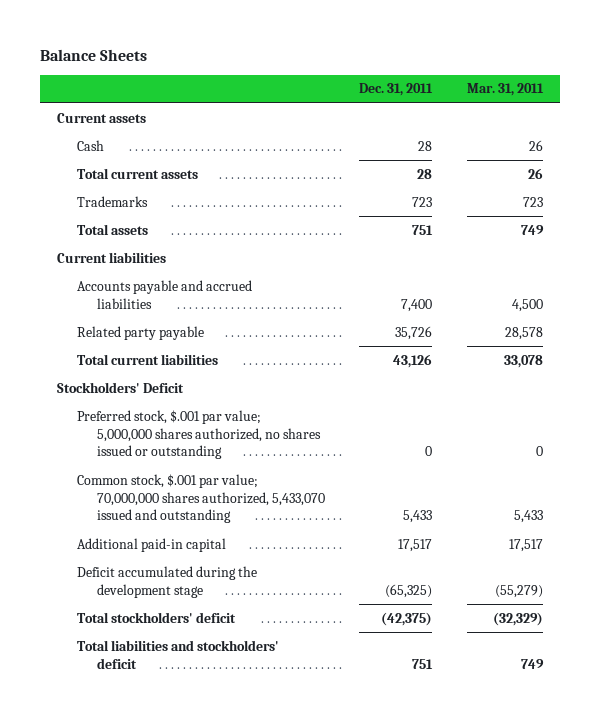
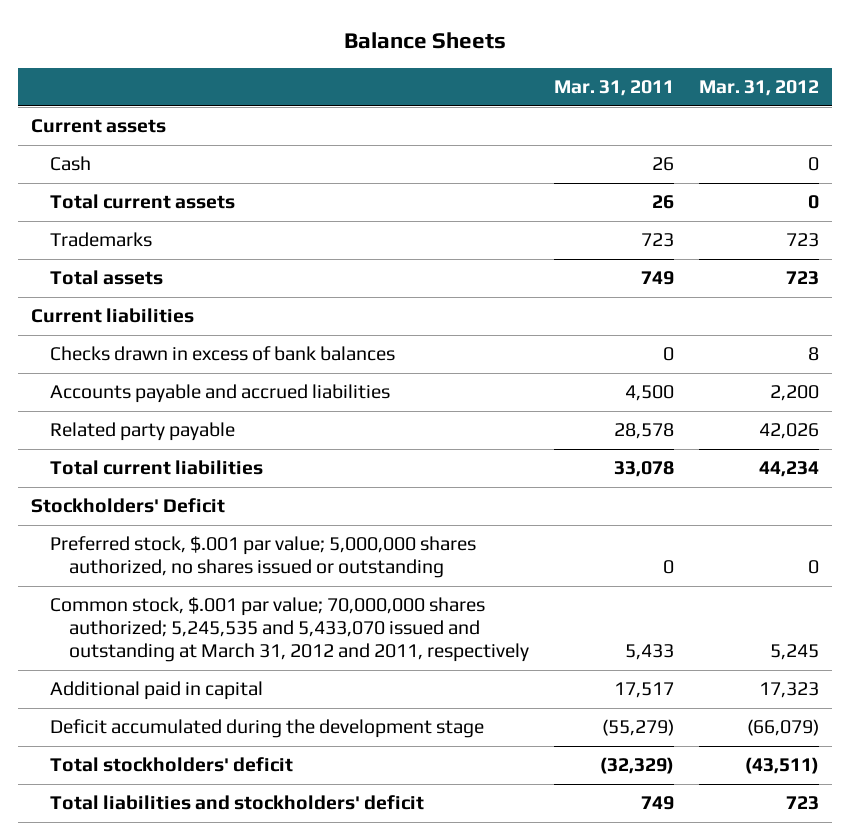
- | Dec. 31, 2011 | Mar. 31, 2011
+ | Mar. 31, 2011 | Mar. 31, 2012
+ Checks drawn in excess of bank balances | 0 | 8
- Common stock, $.001 par value; 70,000,000 shares authorized, 5,433,070 issued and outstanding | 5,433 | 5,433
- Additional paid-in capital | 17,517 | 17,517
+ Common stock, $.001 par value; 70,000,000 shares authorized; 5,245,535 and 5,433,070 issued and outstanding at March 31, 2012 and 2011, respectively | 5,433 | 5,245
+ Additional paid in capital | 17,517 | 17,323

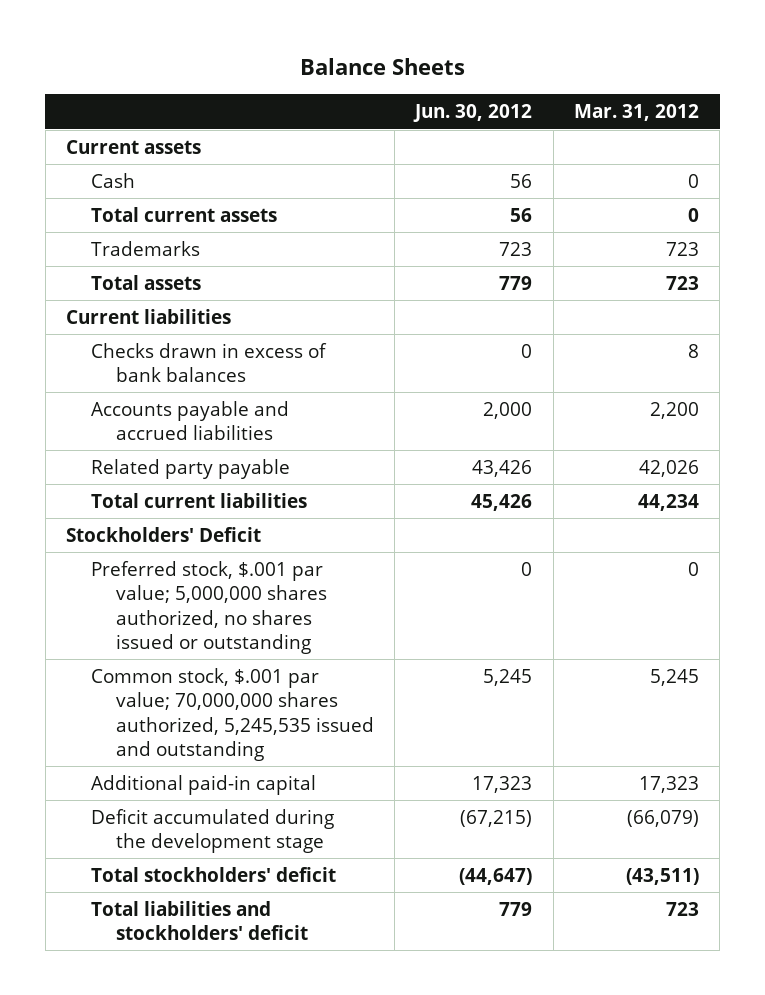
- | Mar. 31, 2011 | Mar. 31, 2012
+ | Jun. 30, 2012 | Mar. 31, 2012
- Common stock, $.001 par value; 70,000,000 shares authorized; 5,245,535 and 5,433,070 issued and outstanding at March 31, 2012 and 2011, respectively | 5,433 | 5,245
- Additional paid in capital | 17,517 | 17,323
+ Common stock, $.001 par value; 70,000,000 shares authorized, 5,245,535 issued and outstanding | 5,245 | 5,245
+ Additional paid-in capital | 17,323 | 17,323

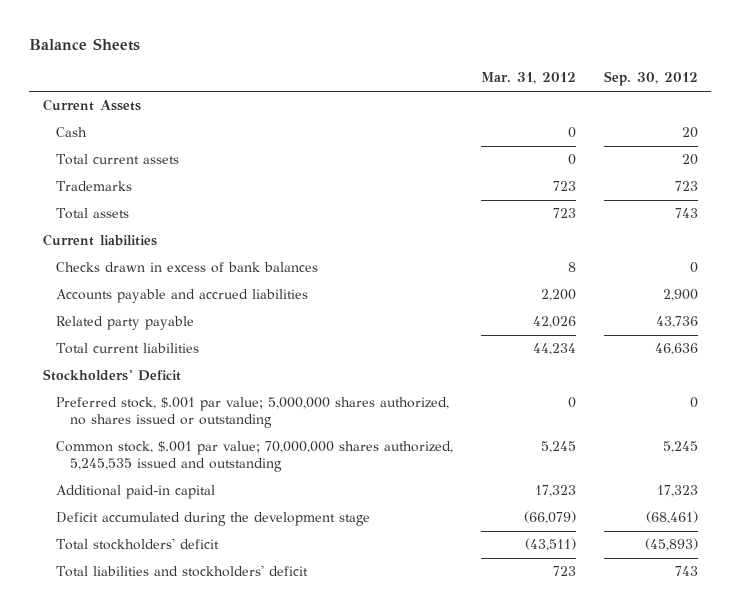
- | Jun. 30, 2012 | Mar. 31, 2012
+ | Mar. 31, 2012 | Sep. 30, 2012
- Current assets
+ Current Assets

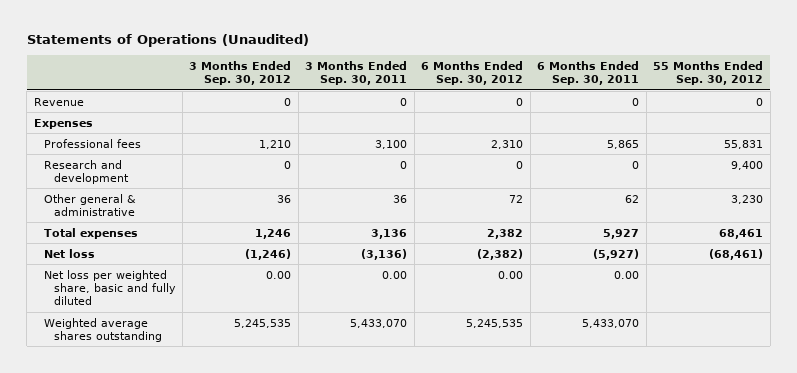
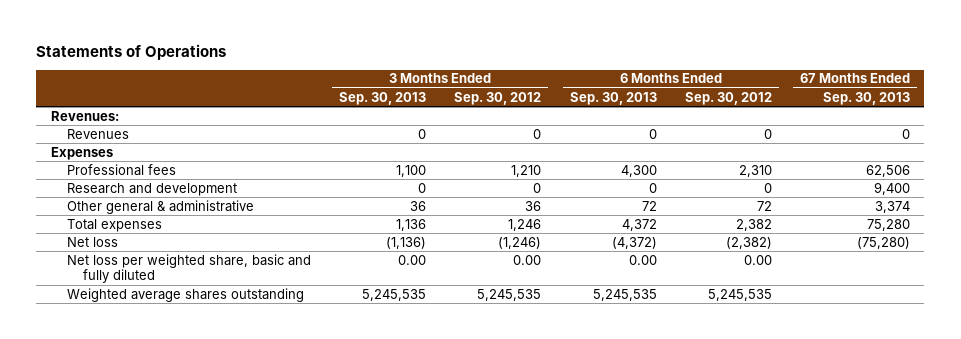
- Statements of Operations (Unaudited)
+ Statements of Operations
- | 3 Months Ended Sep. 30, 2012 | 3 Months Ended Sep. 30, 2011 | 6 Months Ended Sep. 30, 2012 | 6 Months Ended Sep. 30, 2011 | 55 Months Ended Sep. 30, 2012
+ | 3 Months Ended Sep. 30, 2013 | 3 Months Ended Sep. 30, 2012 | 6 Months Ended Sep. 30, 2013 | 6 Months Ended Sep. 30, 2012 | 67 Months Ended Sep. 30, 2013
- Revenue | 0 | 0 | 0 | 0 | 0
+ Revenues:
+ Revenues | 0 | 0 | 0 | 0 | 0

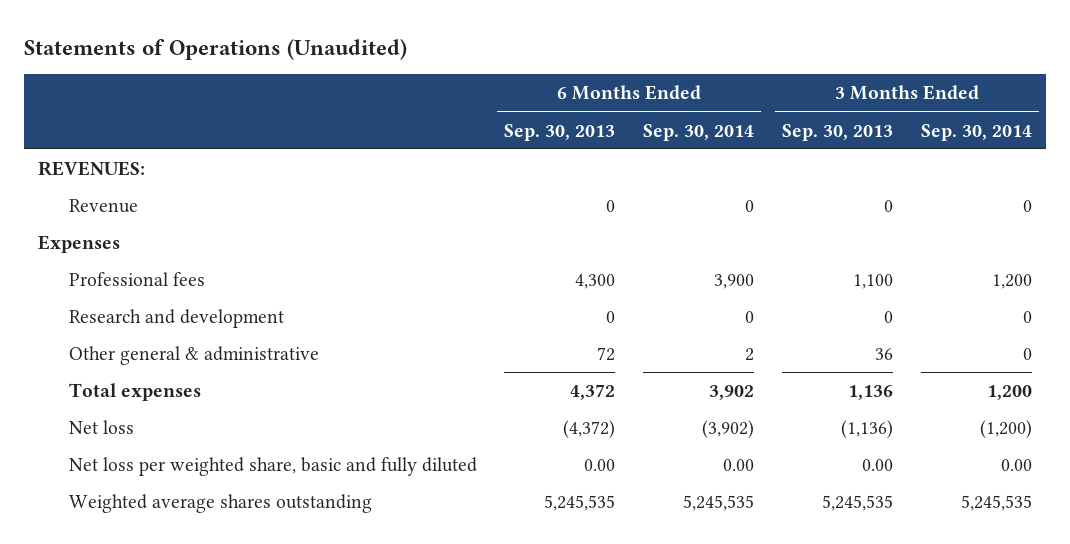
- Statements of Operations
+ Statements of Operations (Unaudited)
- | 3 Months Ended Sep. 30, 2013 | 3 Months Ended Sep. 30, 2012 | 6 Months Ended Sep. 30, 2013 | 6 Months Ended Sep. 30, 2012 | 67 Months Ended Sep. 30, 2013
+ | 6 Months Ended Sep. 30, 2013 | 6 Months Ended Sep. 30, 2014 | 3 Months Ended Sep. 30, 2013 | 3 Months Ended Sep. 30, 2014
- Revenues:
- Revenues | 0 | 0 | 0 | 0 | 0
+ REVENUES:
+ Revenue | 0 | 0 | 0 | 0

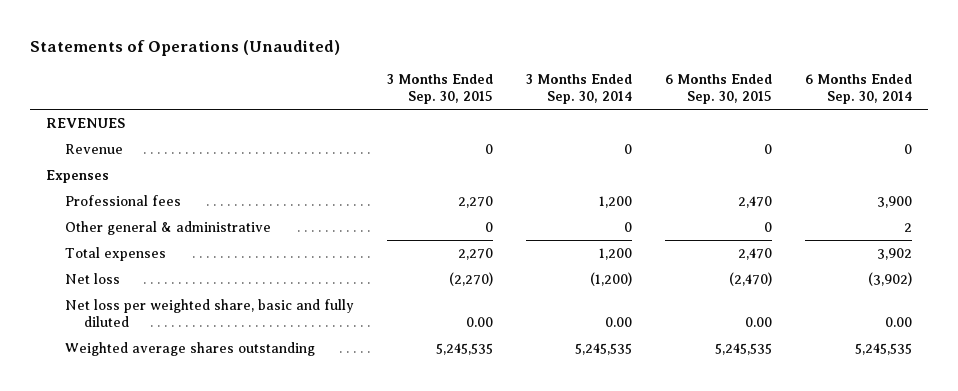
- | 6 Months Ended Sep. 30, 2013 | 6 Months Ended Sep. 30, 2014 | 3 Months Ended Sep. 30, 2013 | 3 Months Ended Sep. 30, 2014
+ | 3 Months Ended Sep. 30, 2015 | 3 Months Ended Sep. 30, 2014 | 6 Months Ended Sep. 30, 2015 | 6 Months Ended Sep. 30, 2014
- REVENUES:
+ REVENUES
- Research and development | 0 | 0 | 0 | 0

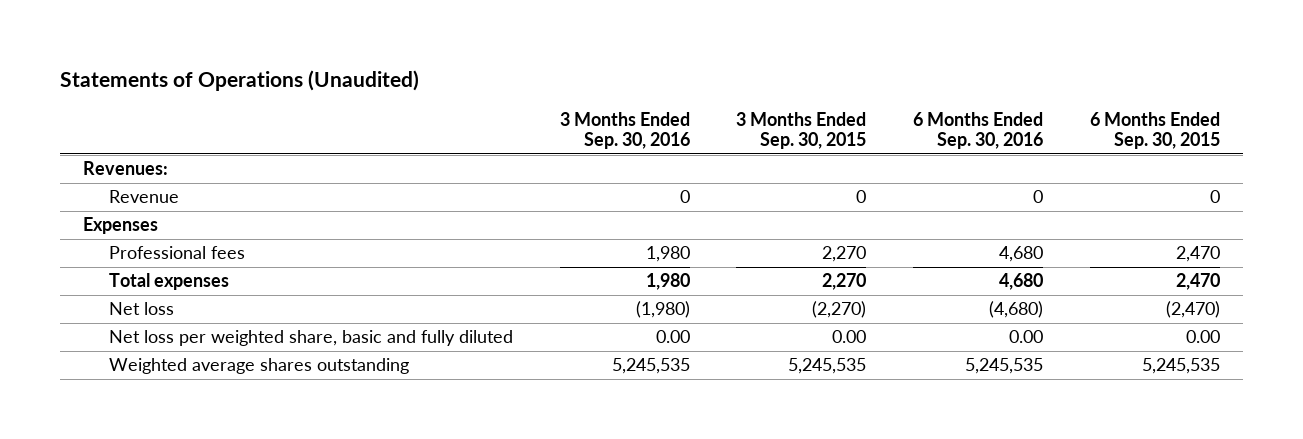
- | 3 Months Ended Sep. 30, 2015 | 3 Months Ended Sep. 30, 2014 | 6 Months Ended Sep. 30, 2015 | 6 Months Ended Sep. 30, 2014
+ | 3 Months Ended Sep. 30, 2016 | 3 Months Ended Sep. 30, 2015 | 6 Months Ended Sep. 30, 2016 | 6 Months Ended Sep. 30, 2015
- REVENUES
+ Revenues:
- Other general & administrative | 0 | 0 | 0 | 2

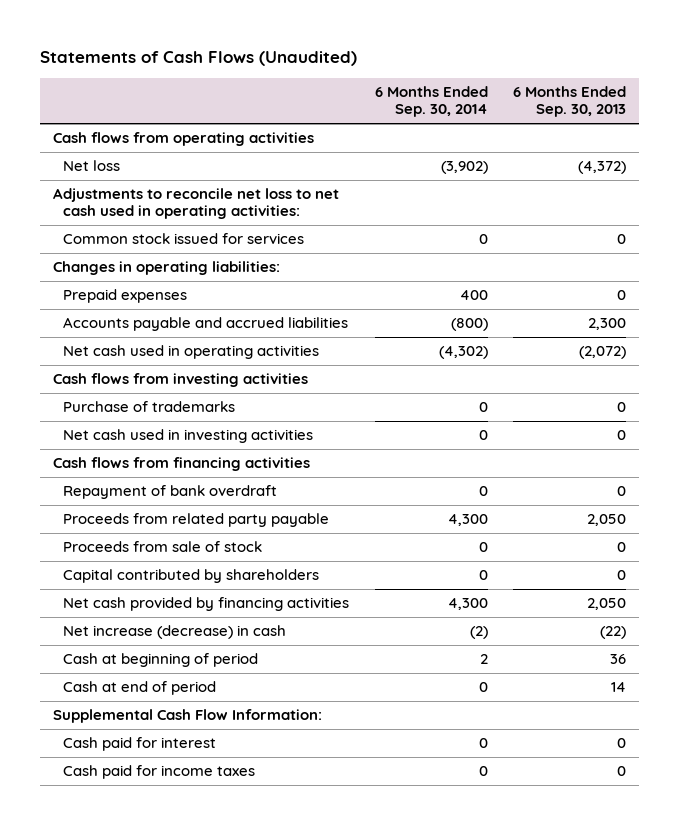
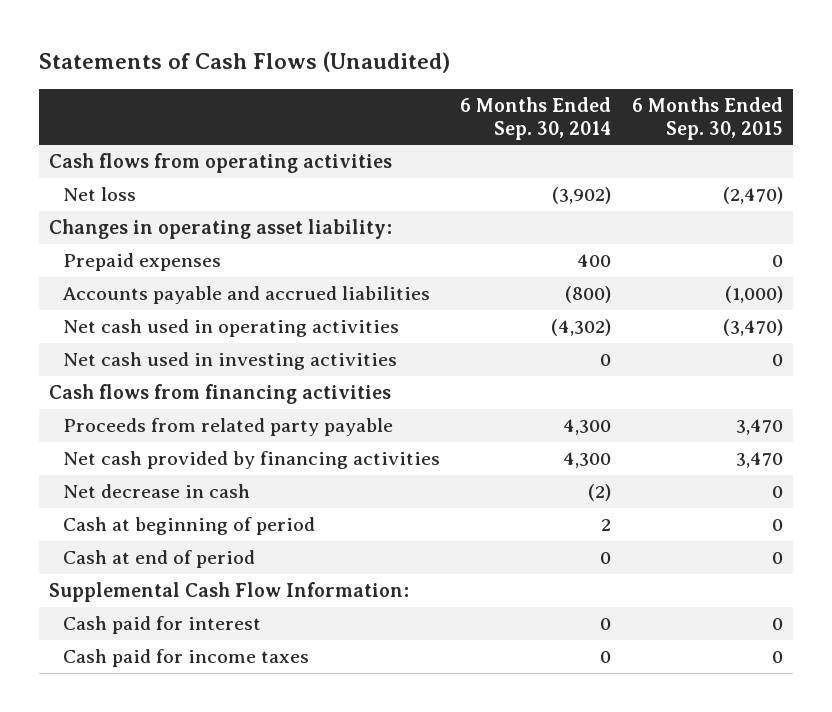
- | 6 Months Ended Sep. 30, 2014 | 6 Months Ended Sep. 30, 2013
+ | 6 Months Ended Sep. 30, 2014 | 6 Months Ended Sep. 30, 2015
- Adjustments to reconcile net loss to net cash used in operating activities:
- Common stock issued for services | 0 | 0
- Changes in operating liabilities:
+ Changes in operating asset liability:
- Cash flows from investing activities
- Purchase of trademarks | 0 | 0
- Repayment of bank overdraft | 0 | 0
- Proceeds from sale of stock | 0 | 0
- Capital contributed by shareholders | 0 | 0
- Net increase (decrease) in cash | (2) | (22)
+ Net decrease in cash | (2) | 0

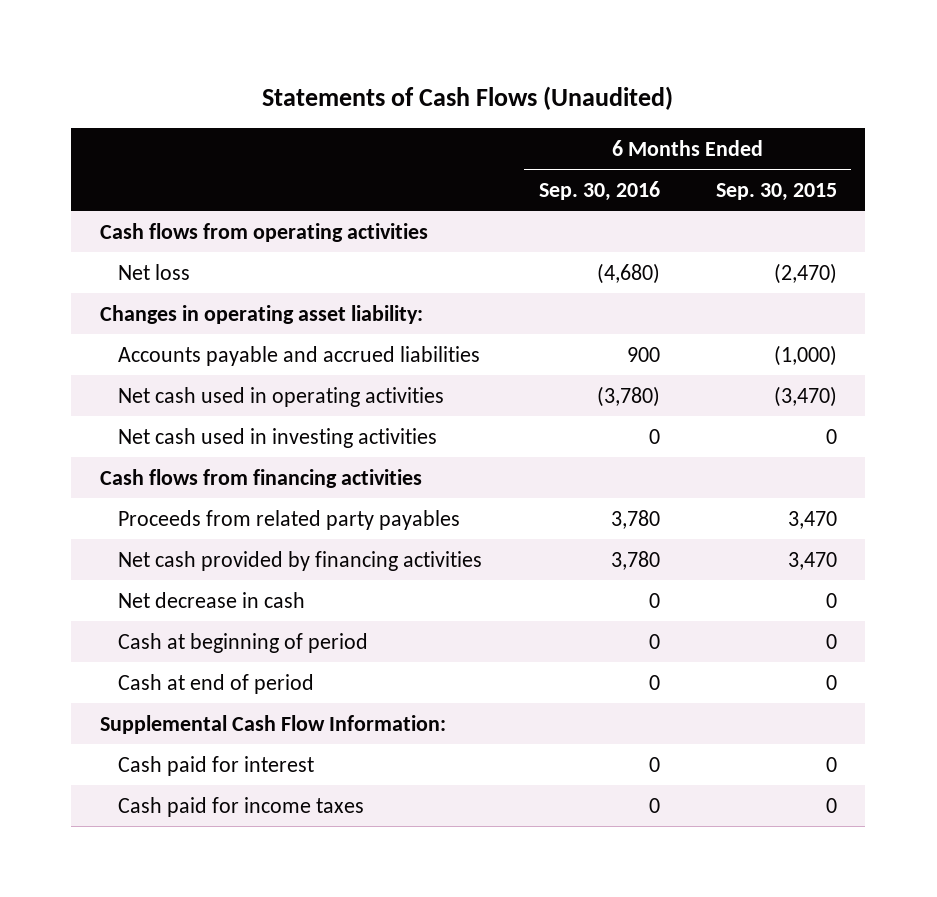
- | 6 Months Ended Sep. 30, 2014 | 6 Months Ended Sep. 30, 2015
+ | 6 Months Ended Sep. 30, 2016 | 6 Months Ended Sep. 30, 2015
- Prepaid expenses | 400 | 0
- Proceeds from related party payable | 4,300 | 3,470
+ Proceeds from related party payables | 3,780 | 3,470

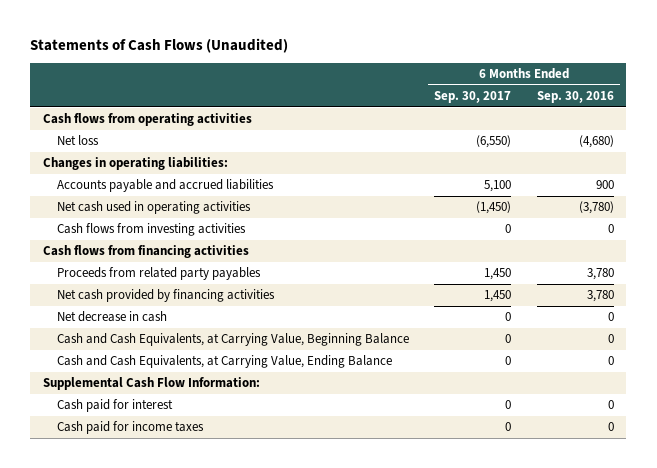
- | 6 Months Ended Sep. 30, 2016 | 6 Months Ended Sep. 30, 2015
+ | 6 Months Ended Sep. 30, 2017 | 6 Months Ended Sep. 30, 2016
- Changes in operating asset liability:
+ Changes in operating liabilities:
- Net cash used in investing activities | 0 | 0
+ Cash flows from investing activities | 0 | 0
- Cash at beginning of period | 0 | 0
- Cash at end of period | 0 | 0
+ Cash and Cash Equivalents, at Carrying Value, Beginning Balance | 0 | 0
+ Cash and Cash Equivalents, at Carrying Value, Ending Balance | 0 | 0

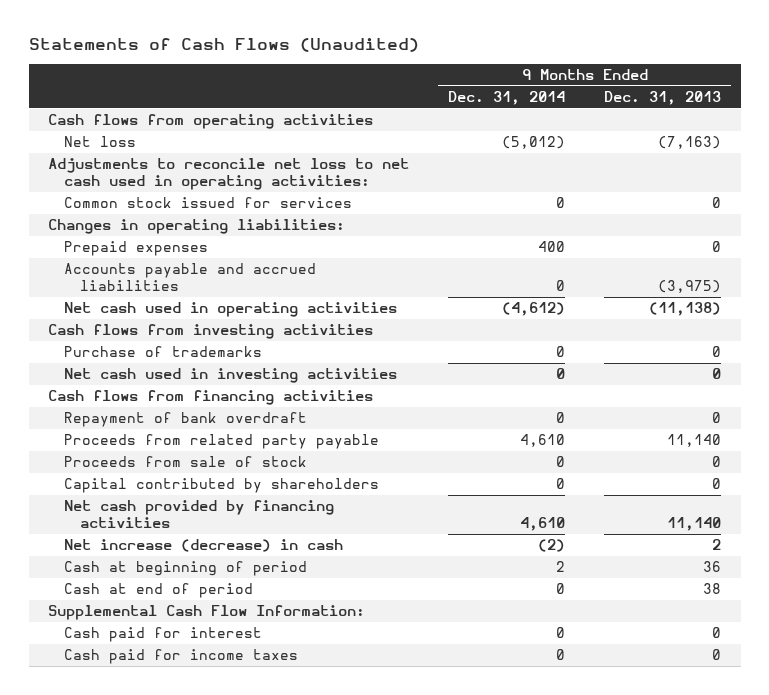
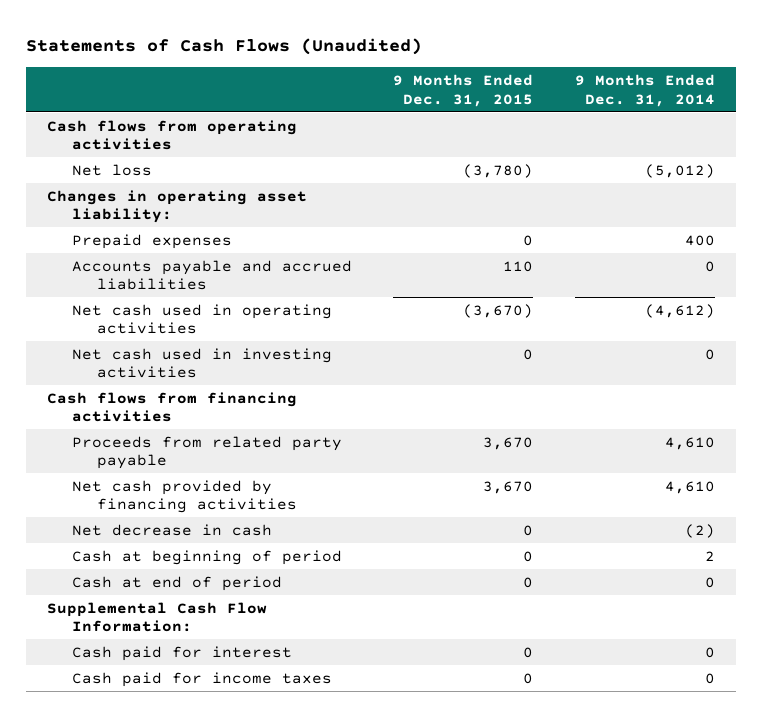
- | 9 Months Ended Dec. 31, 2014 | 9 Months Ended Dec. 31, 2013
+ | 9 Months Ended Dec. 31, 2015 | 9 Months Ended Dec. 31, 2014
- Adjustments to reconcile net loss to net cash used in operating activities:
- Common stock issued for services | 0 | 0
- Changes in operating liabilities:
+ Changes in operating asset liability:
- Cash flows from investing activities
- Purchase of trademarks | 0 | 0
- Repayment of bank overdraft | 0 | 0
- Proceeds from sale of stock | 0 | 0
- Capital contributed by shareholders | 0 | 0
- Net increase (decrease) in cash | (2) | 2
+ Net decrease in cash | 0 | (2)

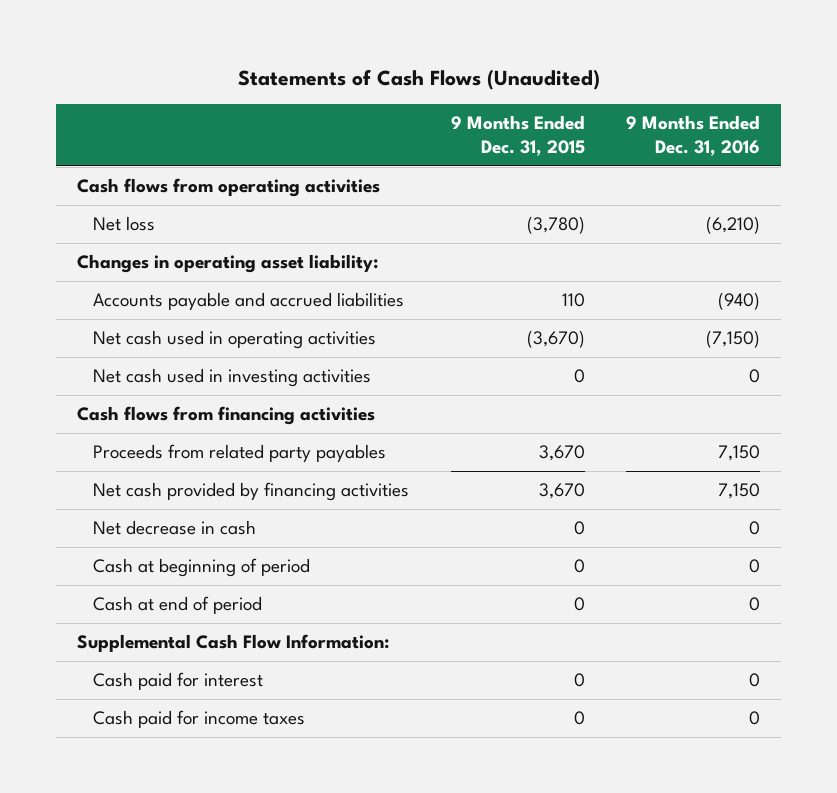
- | 9 Months Ended Dec. 31, 2015 | 9 Months Ended Dec. 31, 2014
+ | 9 Months Ended Dec. 31, 2015 | 9 Months Ended Dec. 31, 2016
- Prepaid expenses | 0 | 400
- Proceeds from related party payable | 3,670 | 4,610
+ Proceeds from related party payables | 3,670 | 7,150

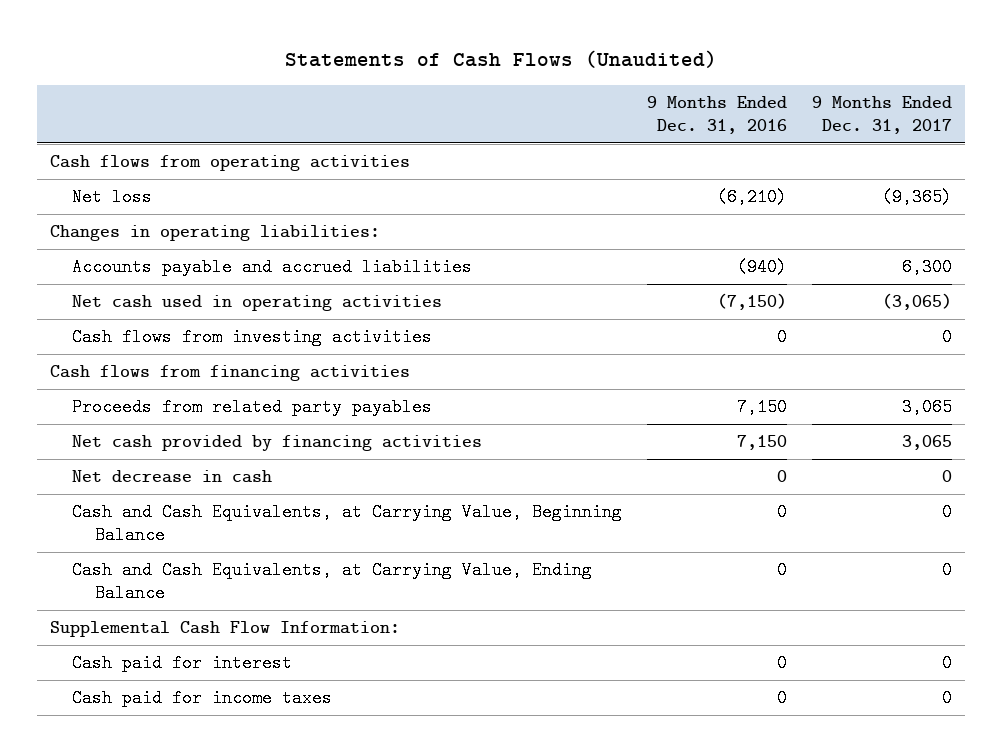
- | 9 Months Ended Dec. 31, 2015 | 9 Months Ended Dec. 31, 2016
+ | 9 Months Ended Dec. 31, 2016 | 9 Months Ended Dec. 31, 2017
- Changes in operating asset liability:
+ Changes in operating liabilities:
- Net cash used in investing activities | 0 | 0
+ Cash flows from investing activities | 0 | 0
- Cash at beginning of period | 0 | 0
- Cash at end of period | 0 | 0
+ Cash and Cash Equivalents, at Carrying Value, Beginning Balance | 0 | 0
+ Cash and Cash Equivalents, at Carrying Value, Ending Balance | 0 | 0

